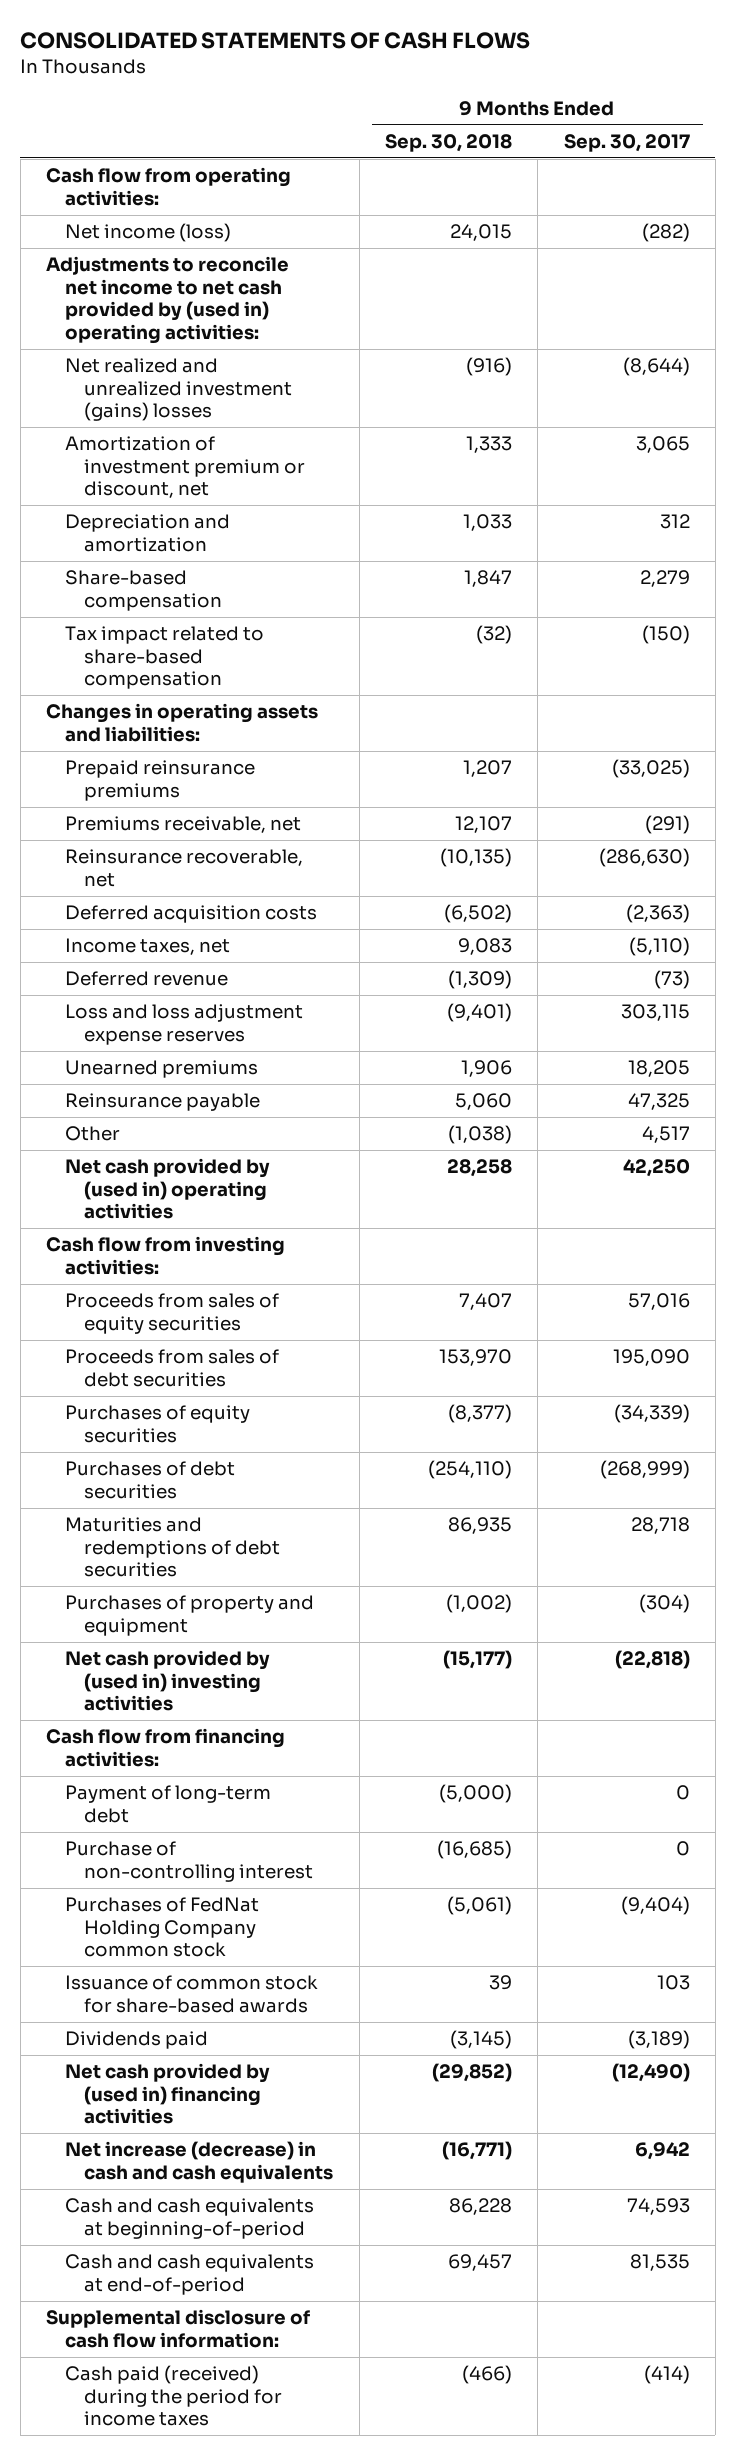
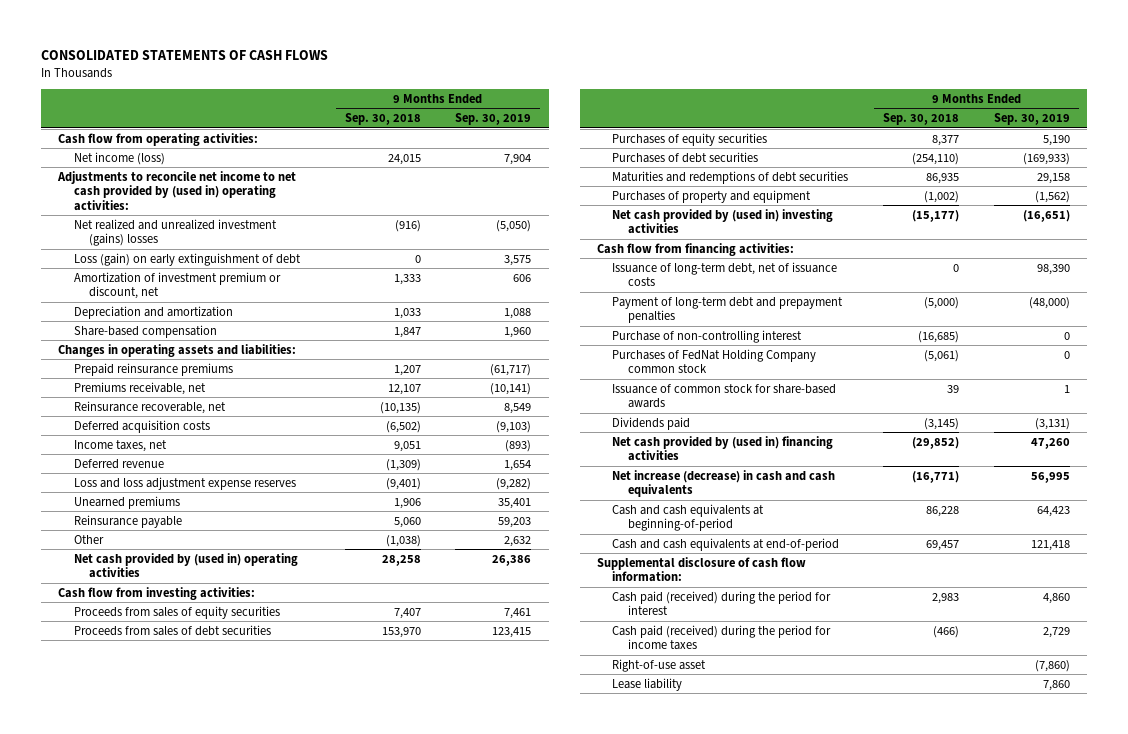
- | 9 Months Ended Sep. 30, 2018 | 9 Months Ended Sep. 30, 2017
+ | 9 Months Ended Sep. 30, 2018 | 9 Months Ended Sep. 30, 2019
+ Loss (gain) on early extinguishment of debt | 0 | 3,575
- Tax impact related to share-based compensation | (32) | (150)
- Income taxes, net | 9,083 | (5,110)
+ Income taxes, net | 9,051 | (893)
- Purchases of equity securities | (8,377) | (34,339)
+ Purchases of equity securities | 8,377 | 5,190
- Payment of long-term debt | (5,000) | 0
+ Issuance of long-term debt, net of issuance costs | 0 | 98,390
+ Payment of long-term debt and prepayment penalties | (5,000) | (48,000)
+ Cash paid (received) during the period for interest | 2,983 | 4,860
+ Right-of-use asset | | (7,860)
+ Lease liability | | 7,860

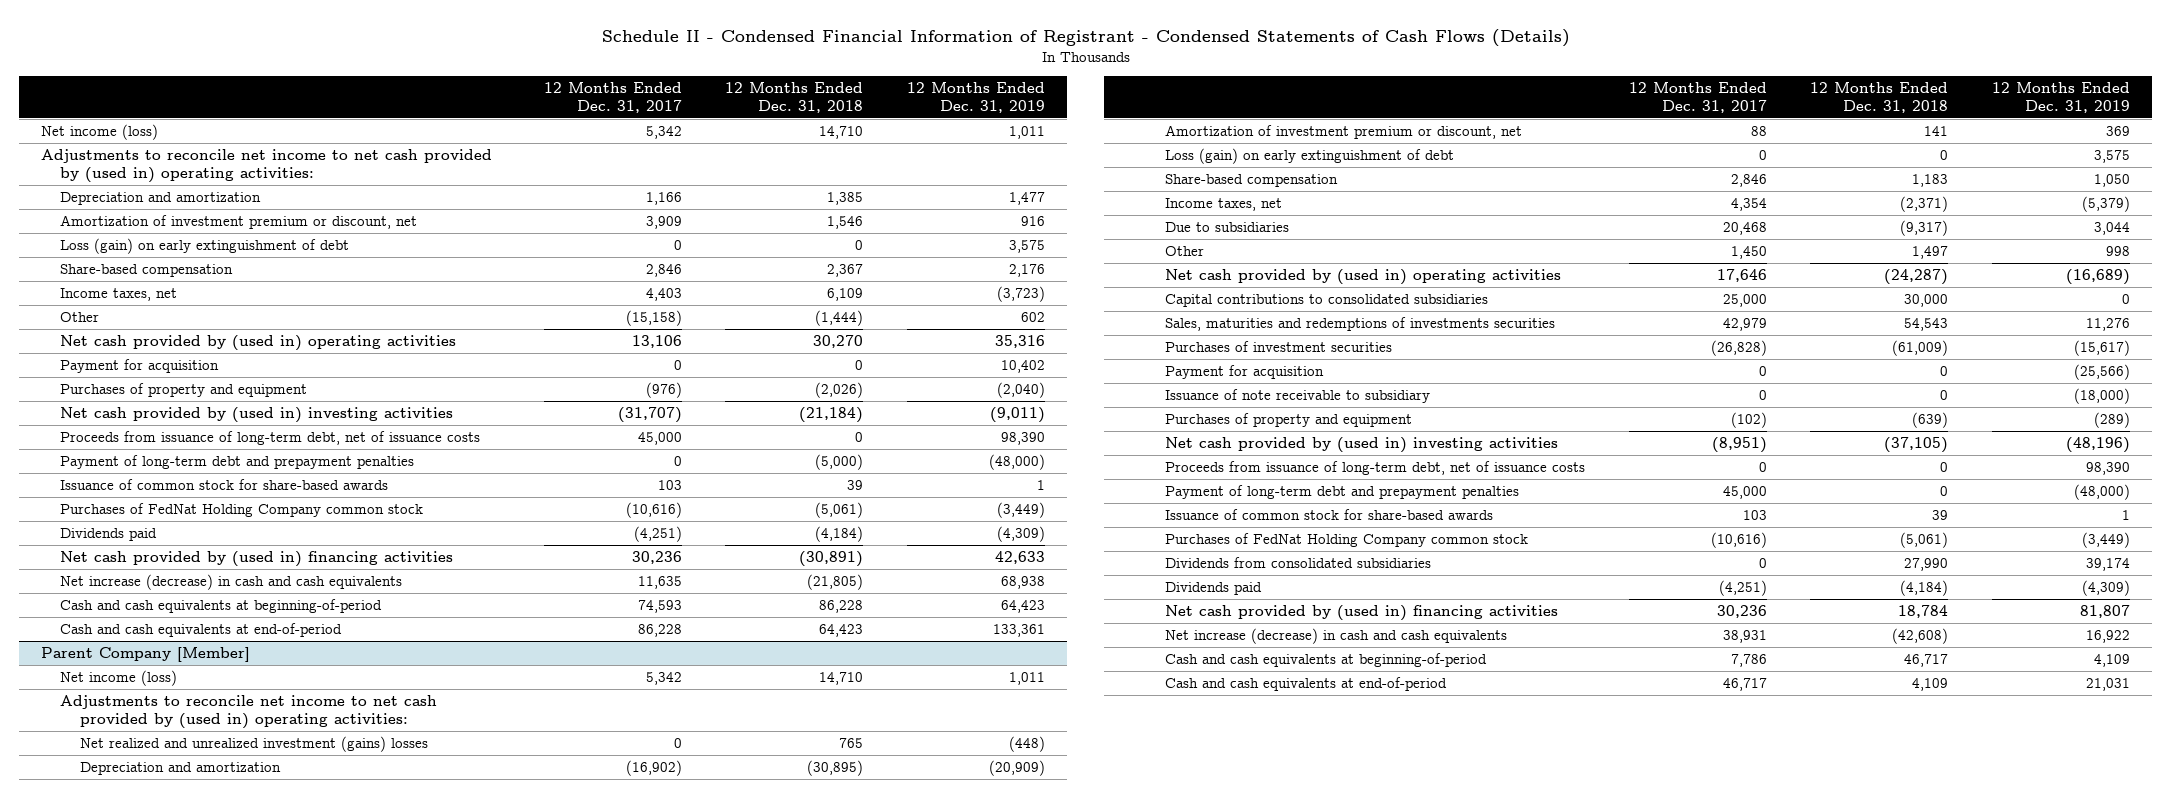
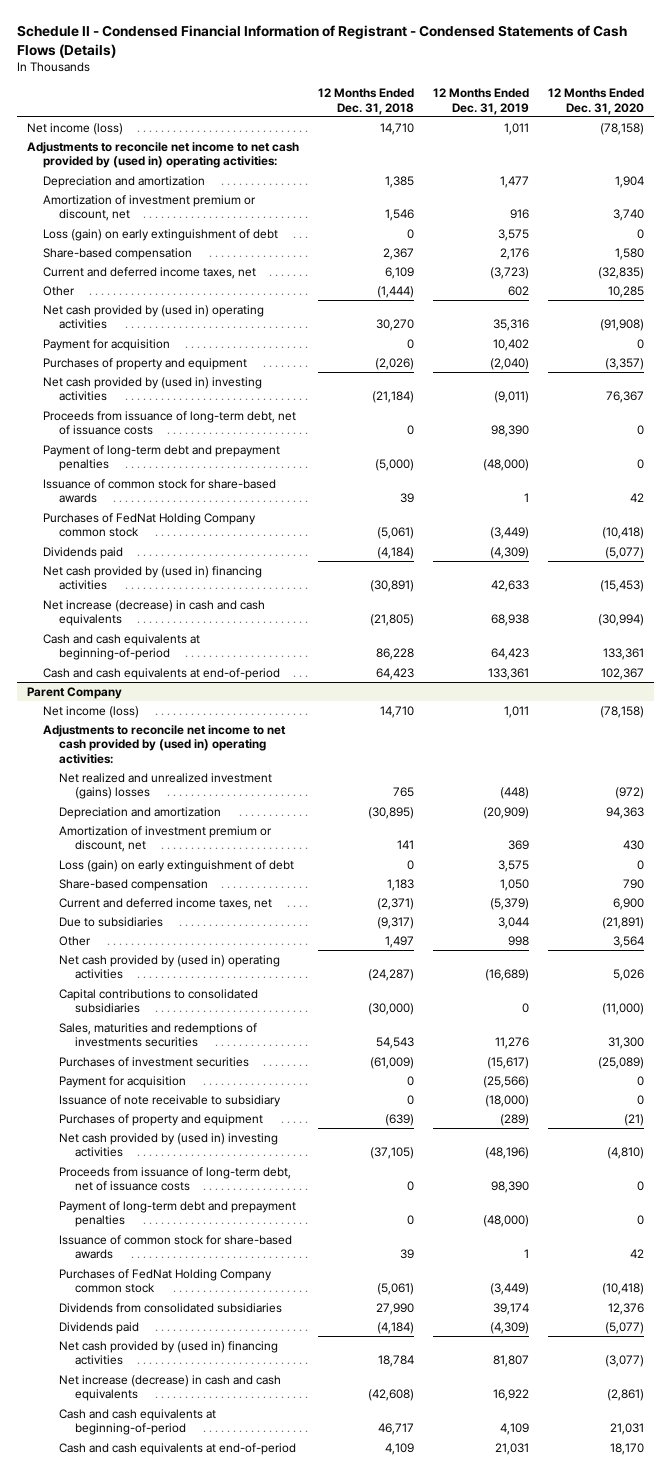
- | 12 Months Ended Dec. 31, 2017 | 12 Months Ended Dec. 31, 2018 | 12 Months Ended Dec. 31, 2019
+ | 12 Months Ended Dec. 31, 2018 | 12 Months Ended Dec. 31, 2019 | 12 Months Ended Dec. 31, 2020
- Income taxes, net | 4,403 | 6,109 | (3,723)
+ Current and deferred income taxes, net | 6,109 | (3,723) | (32,835)
- Parent Company [Member]
+ Parent Company
- Income taxes, net | 4,354 | (2,371) | (5,379)
+ Current and deferred income taxes, net | (2,371) | (5,379) | 6,900
- Capital contributions to consolidated subsidiaries | 25,000 | 30,000 | 0
+ Capital contributions to consolidated subsidiaries | (30,000) | 0 | (11,000)

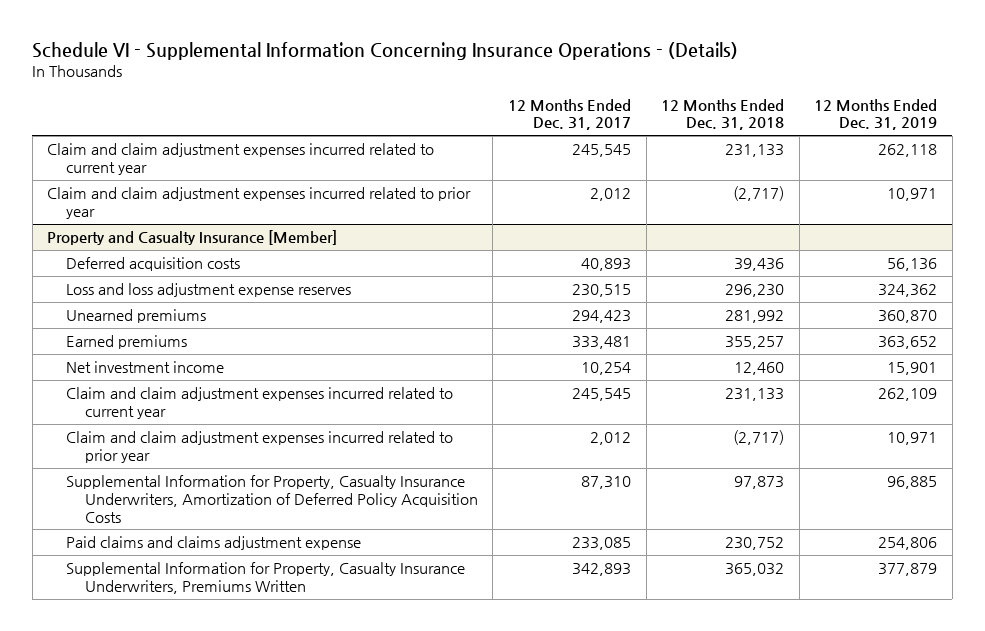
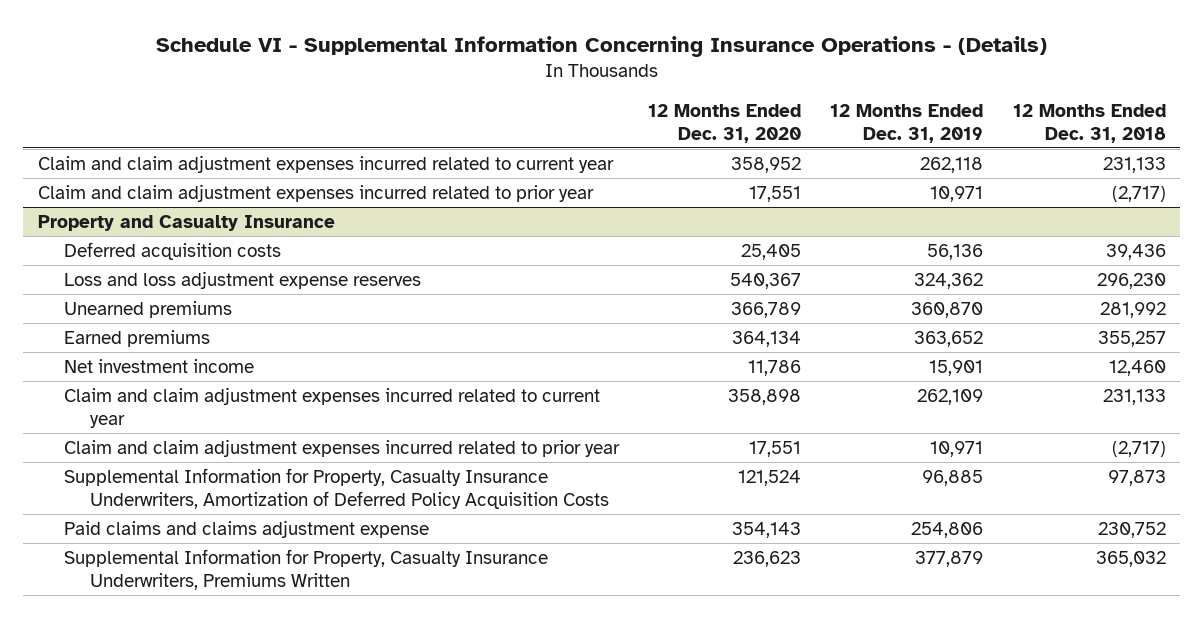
- | 12 Months Ended Dec. 31, 2017 | 12 Months Ended Dec. 31, 2018 | 12 Months Ended Dec. 31, 2019
+ | 12 Months Ended Dec. 31, 2020 | 12 Months Ended Dec. 31, 2019 | 12 Months Ended Dec. 31, 2018
- Property and Casualty Insurance [Member]
+ Property and Casualty Insurance

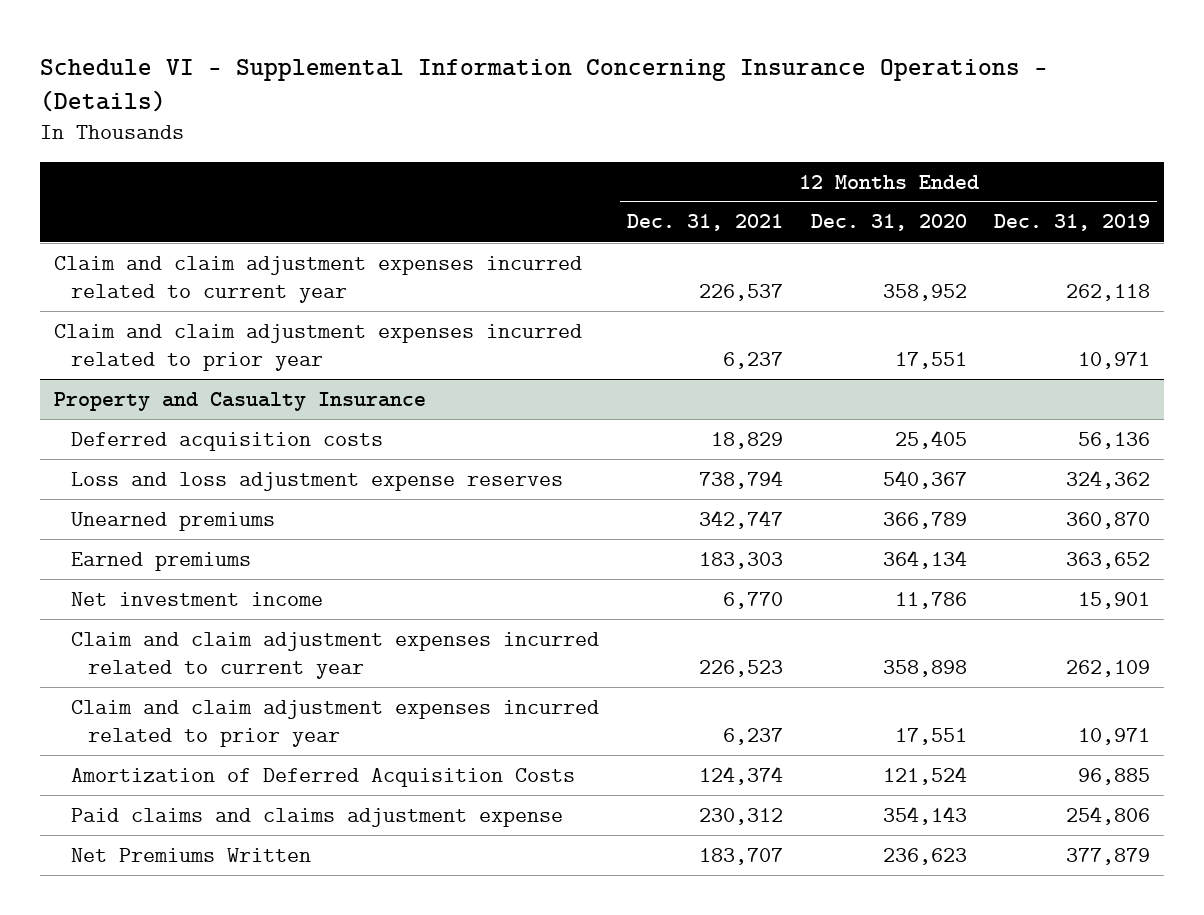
- | 12 Months Ended Dec. 31, 2020 | 12 Months Ended Dec. 31, 2019 | 12 Months Ended Dec. 31, 2018
+ | 12 Months Ended Dec. 31, 2021 | 12 Months Ended Dec. 31, 2020 | 12 Months Ended Dec. 31, 2019
@ Property and Casualty Insurance
- Supplemental Information for Property, Casualty Insurance Underwriters, Amortization of Deferred Policy Acquisition Costs | 121,524 | 96,885 | 97,873
+ Amortization of Deferred Acquisition Costs | 124,374 | 121,524 | 96,885
- Supplemental Information for Property, Casualty Insurance Underwriters, Premiums Written | 236,623 | 377,879 | 365,032
+ Net Premiums Written | 183,707 | 236,623 | 377,879

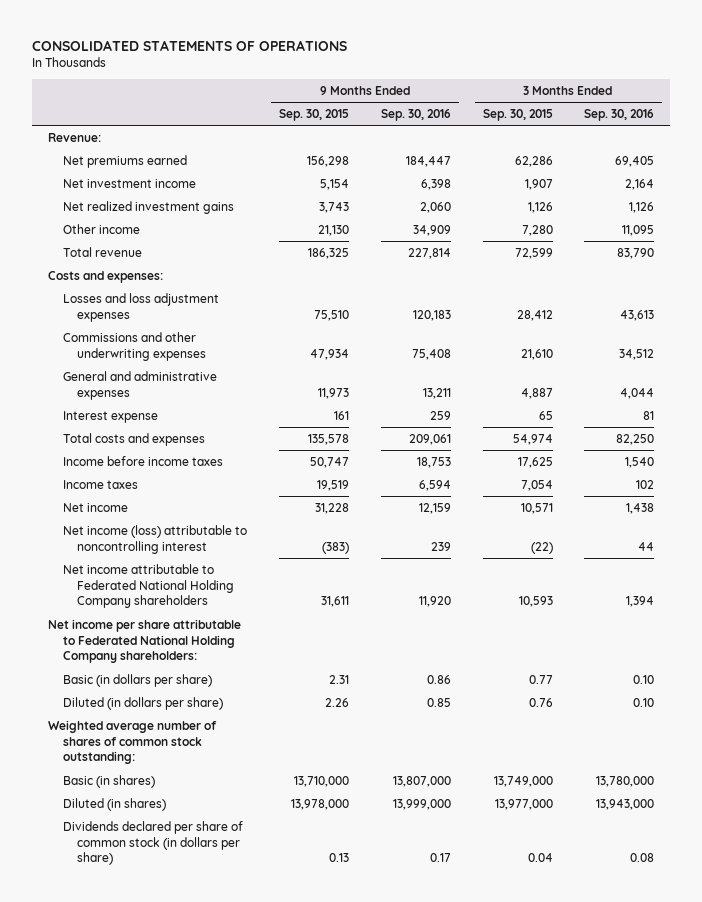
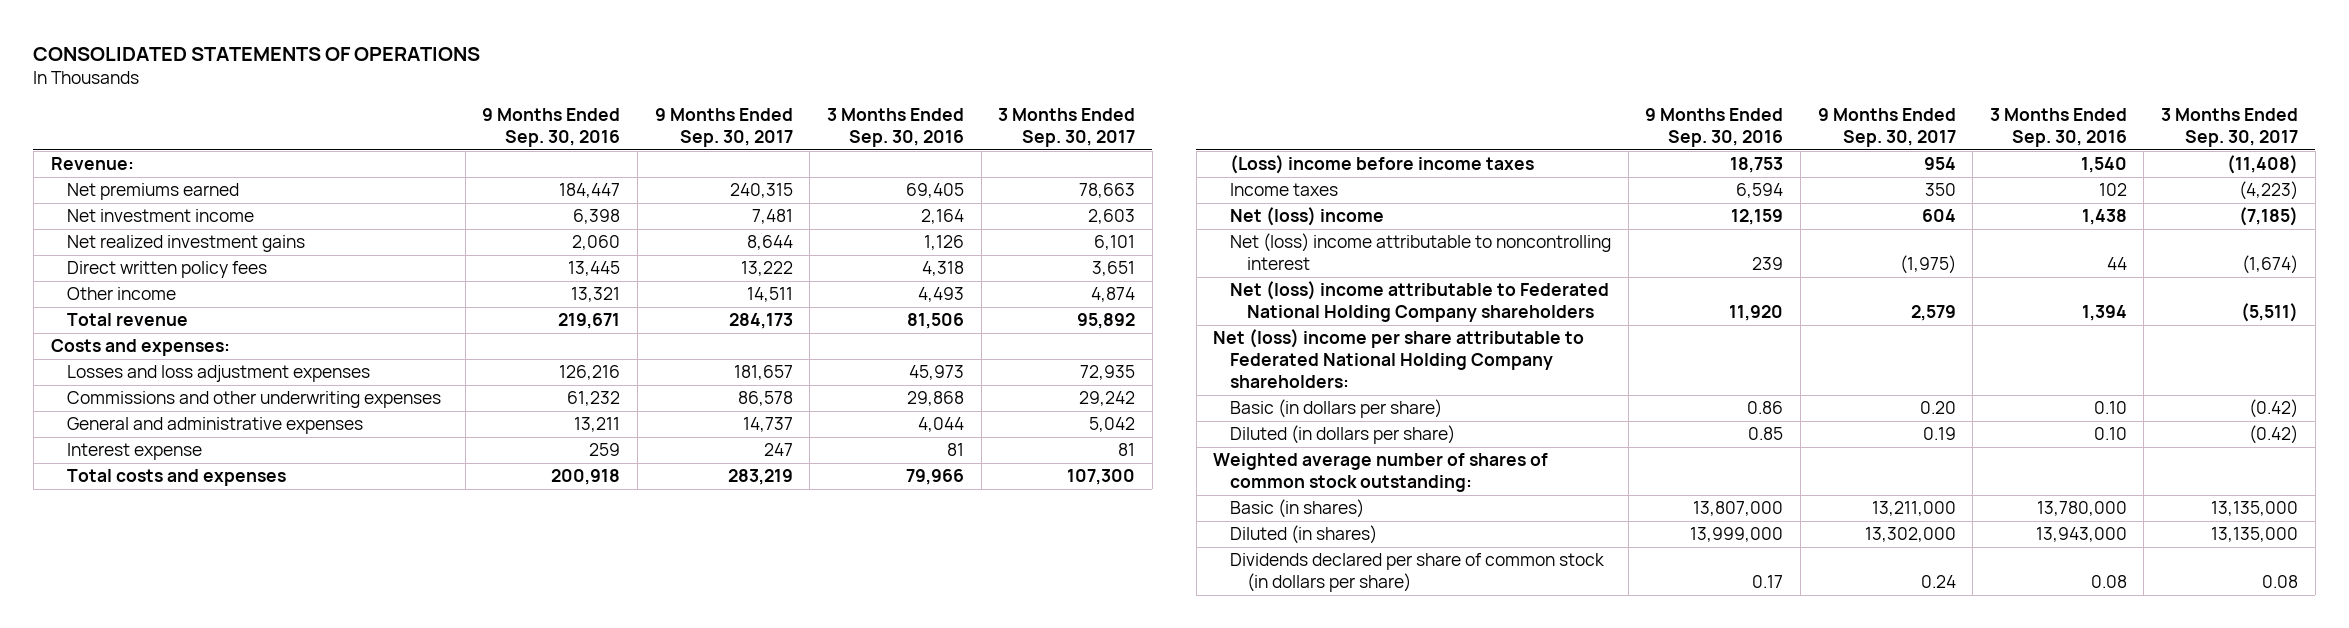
- | 9 Months Ended Sep. 30, 2015 | 9 Months Ended Sep. 30, 2016 | 3 Months Ended Sep. 30, 2015 | 3 Months Ended Sep. 30, 2016
+ | 9 Months Ended Sep. 30, 2016 | 9 Months Ended Sep. 30, 2017 | 3 Months Ended Sep. 30, 2016 | 3 Months Ended Sep. 30, 2017
- Other income | 21,130 | 34,909 | 7,280 | 11,095
- Total revenue | 186,325 | 227,814 | 72,599 | 83,790
+ Direct written policy fees | 13,445 | 13,222 | 4,318 | 3,651
+ Other income | 13,321 | 14,511 | 4,493 | 4,874
+ Total revenue | 219,671 | 284,173 | 81,506 | 95,892
- Losses and loss adjustment expenses | 75,510 | 120,183 | 28,412 | 43,613
- Commissions and other underwriting expenses | 47,934 | 75,408 | 21,610 | 34,512
+ Losses and loss adjustment expenses | 126,216 | 181,657 | 45,973 | 72,935
+ Commissions and other underwriting expenses | 61,232 | 86,578 | 29,868 | 29,242
- Total costs and expenses | 135,578 | 209,061 | 54,974 | 82,250
- Income before income taxes | 50,747 | 18,753 | 17,625 | 1,540
+ Total costs and expenses | 200,918 | 283,219 | 79,966 | 107,300
+ (Loss) income before income taxes | 18,753 | 954 | 1,540 | (11,408)
- Net income | 31,228 | 12,159 | 10,571 | 1,438
- Net income (loss) attributable to noncontrolling interest | (383) | 239 | (22) | 44
- Net income attributable to Federated National Holding Company shareholders | 31,611 | 11,920 | 10,593 | 1,394
- Net income per share attributable to Federated National Holding Company shareholders:
+ Net (loss) income | 12,159 | 604 | 1,438 | (7,185)
+ Net (loss) income attributable to noncontrolling interest | 239 | (1,975) | 44 | (1,674)
+ Net (loss) income attributable to Federated National Holding Company shareholders | 11,920 | 2,579 | 1,394 | (5,511)
+ Net (loss) income per share attributable to Federated National Holding Company shareholders:

